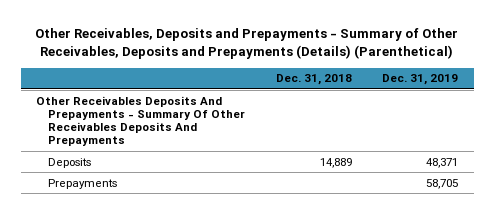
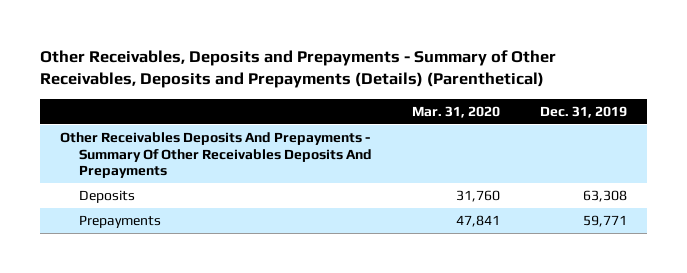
- | Dec. 31, 2018 | Dec. 31, 2019
+ | Mar. 31, 2020 | Dec. 31, 2019
- Deposits | 14,889 | 48,371
- Prepayments | | 58,705
+ Deposits | 31,760 | 63,308
+ Prepayments | 47,841 | 59,771

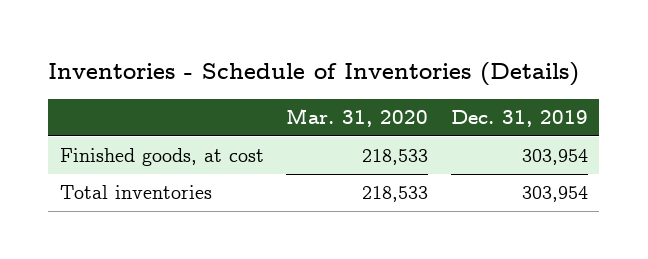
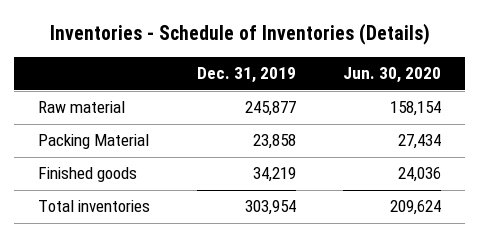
- | Mar. 31, 2020 | Dec. 31, 2019
+ | Dec. 31, 2019 | Jun. 30, 2020
- Finished goods, at cost | 218,533 | 303,954
+ Raw material | 245,877 | 158,154
+ Packing Material | 23,858 | 27,434
+ Finished goods | 34,219 | 24,036

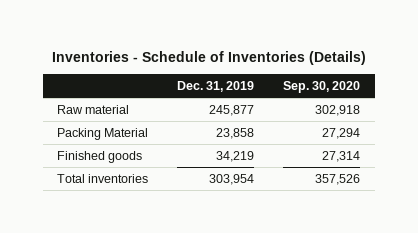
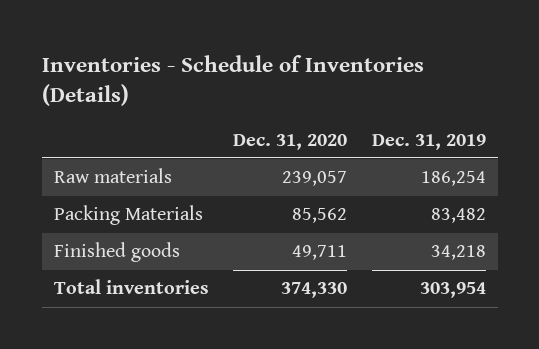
- | Dec. 31, 2019 | Sep. 30, 2020
+ | Dec. 31, 2020 | Dec. 31, 2019
- Raw material | 245,877 | 302,918
- Packing Material | 23,858 | 27,294
- Finished goods | 34,219 | 27,314
+ Raw materials | 239,057 | 186,254
+ Packing Materials | 85,562 | 83,482
+ Finished goods | 49,711 | 34,218

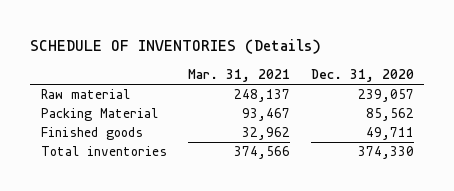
- Inventories - Schedule of Inventories (Details)
+ SCHEDULE OF INVENTORIES (Details)
- | Dec. 31, 2020 | Dec. 31, 2019
+ | Mar. 31, 2021 | Dec. 31, 2020
- Raw materials | 239,057 | 186,254
- Packing Materials | 85,562 | 83,482
+ Raw material | 248,137 | 239,057
+ Packing Material | 93,467 | 85,562

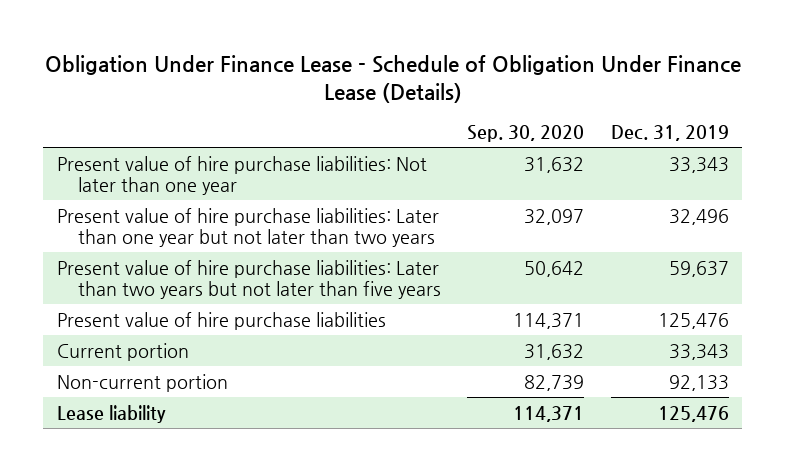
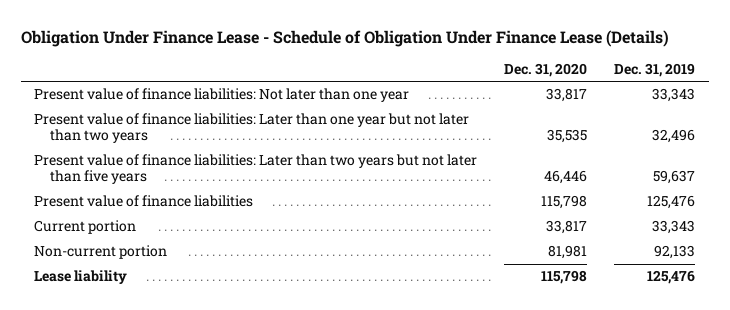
- | Sep. 30, 2020 | Dec. 31, 2019
+ | Dec. 31, 2020 | Dec. 31, 2019
- Present value of hire purchase liabilities: Not later than one year | 31,632 | 33,343
- Present value of hire purchase liabilities: Later than one year but not later than two years | 32,097 | 32,496
- Present value of hire purchase liabilities: Later than two years but not later than five years | 50,642 | 59,637
- Present value of hire purchase liabilities | 114,371 | 125,476
+ Present value of finance liabilities: Not later than one year | 33,817 | 33,343
+ Present value of finance liabilities: Later than one year but not later than two years | 35,535 | 32,496
+ Present value of finance liabilities: Later than two years but not later than five years | 46,446 | 59,637
+ Present value of finance liabilities | 115,798 | 125,476

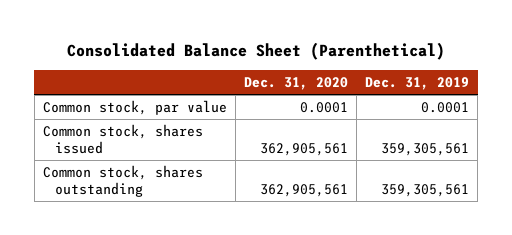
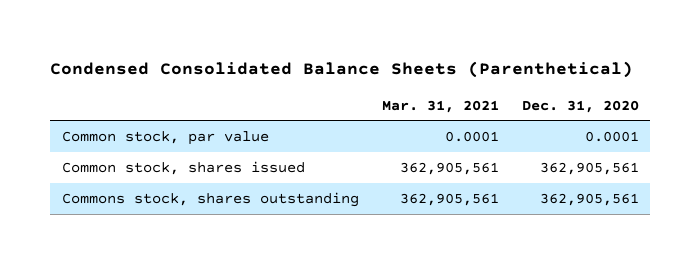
- Consolidated Balance Sheet (Parenthetical)
+ Condensed Consolidated Balance Sheets (Parenthetical)
- | Dec. 31, 2020 | Dec. 31, 2019
+ | Mar. 31, 2021 | Dec. 31, 2020
- Common stock, shares outstanding | 362,905,561 | 359,305,561
+ Commons stock, shares outstanding | 362,905,561 | 362,905,561

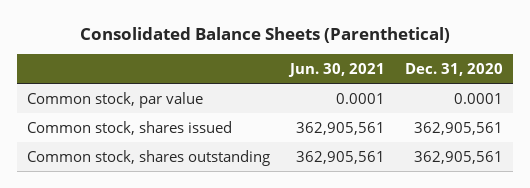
- Condensed Consolidated Balance Sheets (Parenthetical)
+ Consolidated Balance Sheets (Parenthetical)
- | Mar. 31, 2021 | Dec. 31, 2020
+ | Jun. 30, 2021 | Dec. 31, 2020
- Commons stock, shares outstanding | 362,905,561 | 362,905,561
+ Common stock, shares outstanding | 362,905,561 | 362,905,561

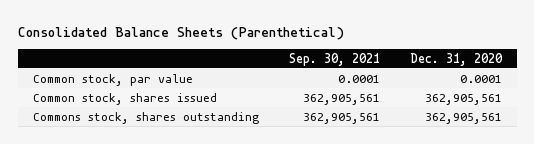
- | Jun. 30, 2021 | Dec. 31, 2020
+ | Sep. 30, 2021 | Dec. 31, 2020
- Common stock, shares outstanding | 362,905,561 | 362,905,561
+ Commons stock, shares outstanding | 362,905,561 | 362,905,561

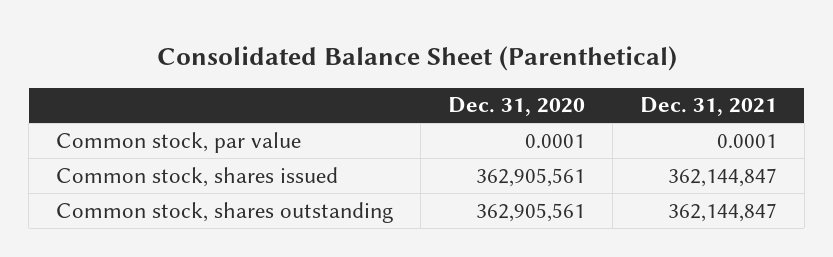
- Consolidated Balance Sheets (Parenthetical)
+ Consolidated Balance Sheet (Parenthetical)
- | Sep. 30, 2021 | Dec. 31, 2020
+ | Dec. 31, 2020 | Dec. 31, 2021
- Commons stock, shares outstanding | 362,905,561 | 362,905,561
+ Common stock, shares outstanding | 362,905,561 | 362,144,847

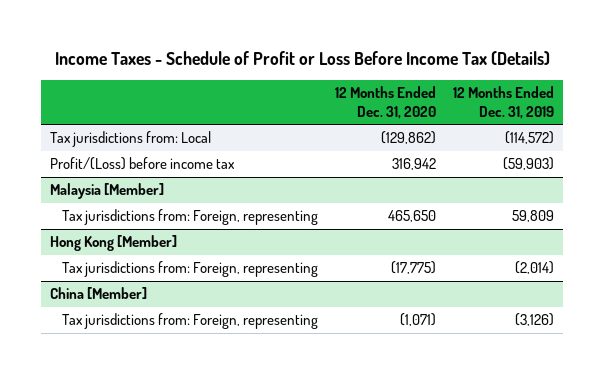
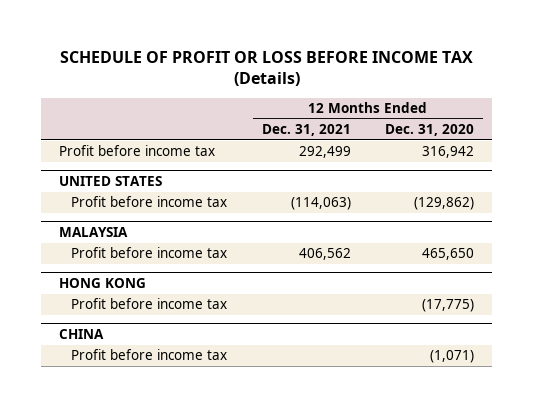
- Income Taxes - Schedule of Profit or Loss Before Income Tax (Details)
+ SCHEDULE OF PROFIT OR LOSS BEFORE INCOME TAX (Details)
- | 12 Months Ended Dec. 31, 2020 | 12 Months Ended Dec. 31, 2019
+ | 12 Months Ended Dec. 31, 2021 | 12 Months Ended Dec. 31, 2020
- Tax jurisdictions from: Local | (129,862) | (114,572)
- Profit/(Loss) before income tax | 316,942 | (59,903)
- Malaysia [Member]
- Tax jurisdictions from: Foreign, representing | 465,650 | 59,809
- Hong Kong [Member]
- Tax jurisdictions from: Foreign, representing | (17,775) | (2,014)
- China [Member]
- Tax jurisdictions from: Foreign, representing | (1,071) | (3,126)
+ Profit before income tax | 292,499 | 316,942
+ UNITED STATES
+ Profit before income tax | (114,063) | (129,862)
+ MALAYSIA
+ Profit before income tax | 406,562 | 465,650
+ HONG KONG
+ Profit before income tax | | (17,775)
+ CHINA
+ Profit before income tax | | (1,071)

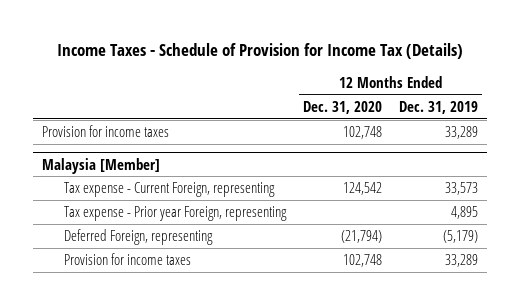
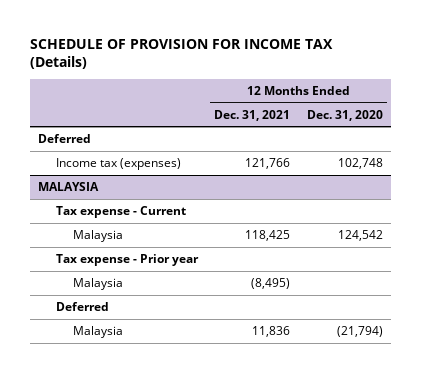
- Income Taxes - Schedule of Provision for Income Tax (Details)
+ SCHEDULE OF PROVISION FOR INCOME TAX (Details)
- | 12 Months Ended Dec. 31, 2020 | 12 Months Ended Dec. 31, 2019
+ | 12 Months Ended Dec. 31, 2021 | 12 Months Ended Dec. 31, 2020
- Provision for income taxes | 102,748 | 33,289
- Malaysia [Member]
- Tax expense - Current Foreign, representing | 124,542 | 33,573
- Tax expense - Prior year Foreign, representing | | 4,895
- Deferred Foreign, representing | (21,794) | (5,179)
- Provision for income taxes | 102,748 | 33,289
+ Deferred
+ Income tax (expenses) | 121,766 | 102,748
+ MALAYSIA
+ Tax expense - Current
+ Malaysia | 118,425 | 124,542
+ Tax expense - Prior year
+ Malaysia | (8,495) |
+ Deferred
+ Malaysia | 11,836 | (21,794)

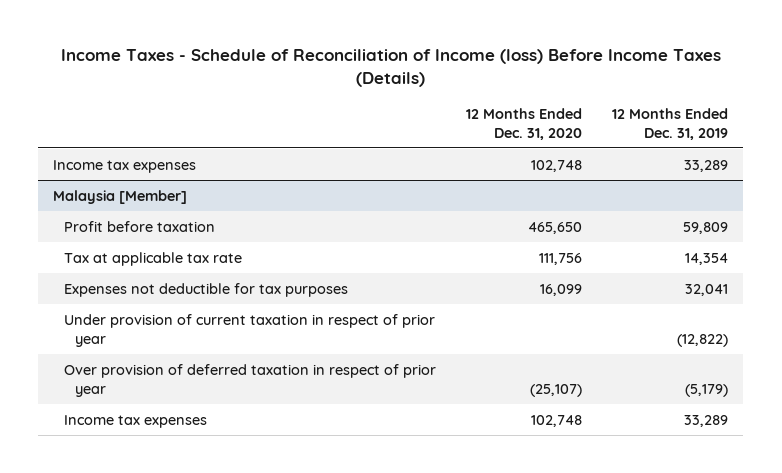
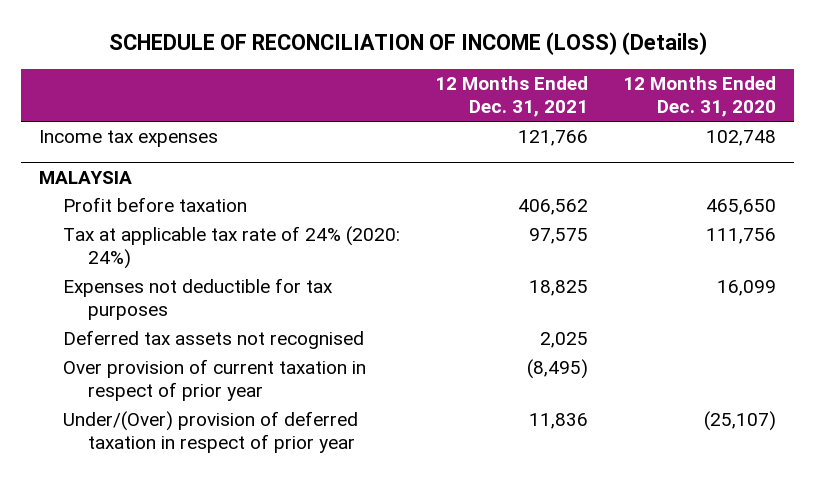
- Income Taxes - Schedule of Reconciliation of Income (loss) Before Income Taxes (Details)
+ SCHEDULE OF RECONCILIATION OF INCOME (LOSS) (Details)
- | 12 Months Ended Dec. 31, 2020 | 12 Months Ended Dec. 31, 2019
+ | 12 Months Ended Dec. 31, 2021 | 12 Months Ended Dec. 31, 2020
- Malaysia [Member]
+ MALAYSIA
- Tax at applicable tax rate | 111,756 | 14,354
+ Tax at applicable tax rate of 24% (2020: 24%) | 97,575 | 111,756
- Under provision of current taxation in respect of prior year | | (12,822)
- Over provision of deferred taxation in respect of prior year | (25,107) | (5,179)
- Income tax expenses | 102,748 | 33,289
+ Deferred tax assets not recognised | 2,025 |
+ Over provision of current taxation in respect of prior year | (8,495) |
+ Under/(Over) provision of deferred taxation in respect of prior year | 11,836 | (25,107)

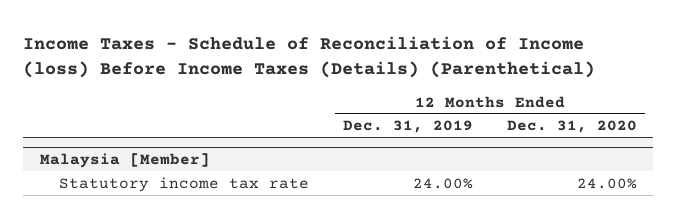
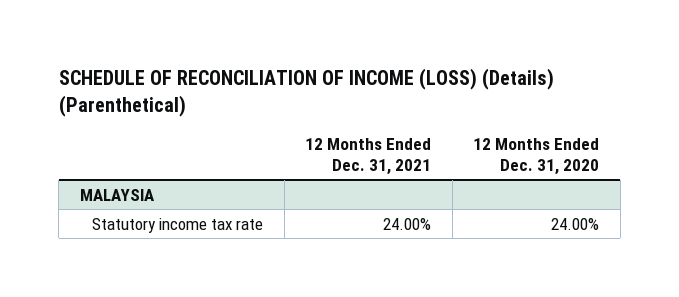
- Income Taxes - Schedule of Reconciliation of Income (loss) Before Income Taxes (Details) (Parenthetical)
+ SCHEDULE OF RECONCILIATION OF INCOME (LOSS) (Details) (Parenthetical)
- | 12 Months Ended Dec. 31, 2019 | 12 Months Ended Dec. 31, 2020
+ | 12 Months Ended Dec. 31, 2021 | 12 Months Ended Dec. 31, 2020
- Malaysia [Member]
+ MALAYSIA

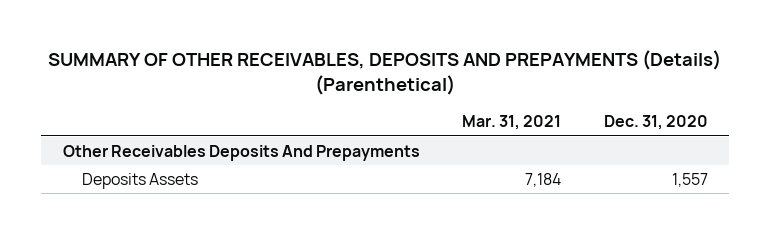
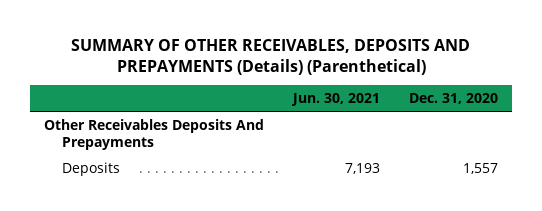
- | Mar. 31, 2021 | Dec. 31, 2020
+ | Jun. 30, 2021 | Dec. 31, 2020
- Deposits Assets | 7,184 | 1,557
+ Deposits | 7,193 | 1,557

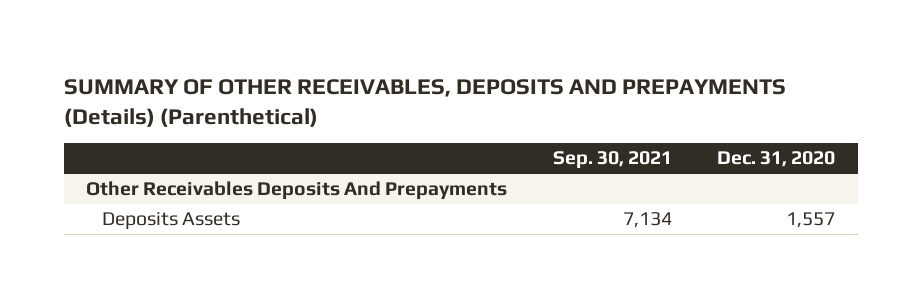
- | Jun. 30, 2021 | Dec. 31, 2020
+ | Sep. 30, 2021 | Dec. 31, 2020
- Deposits | 7,193 | 1,557
+ Deposits Assets | 7,134 | 1,557

